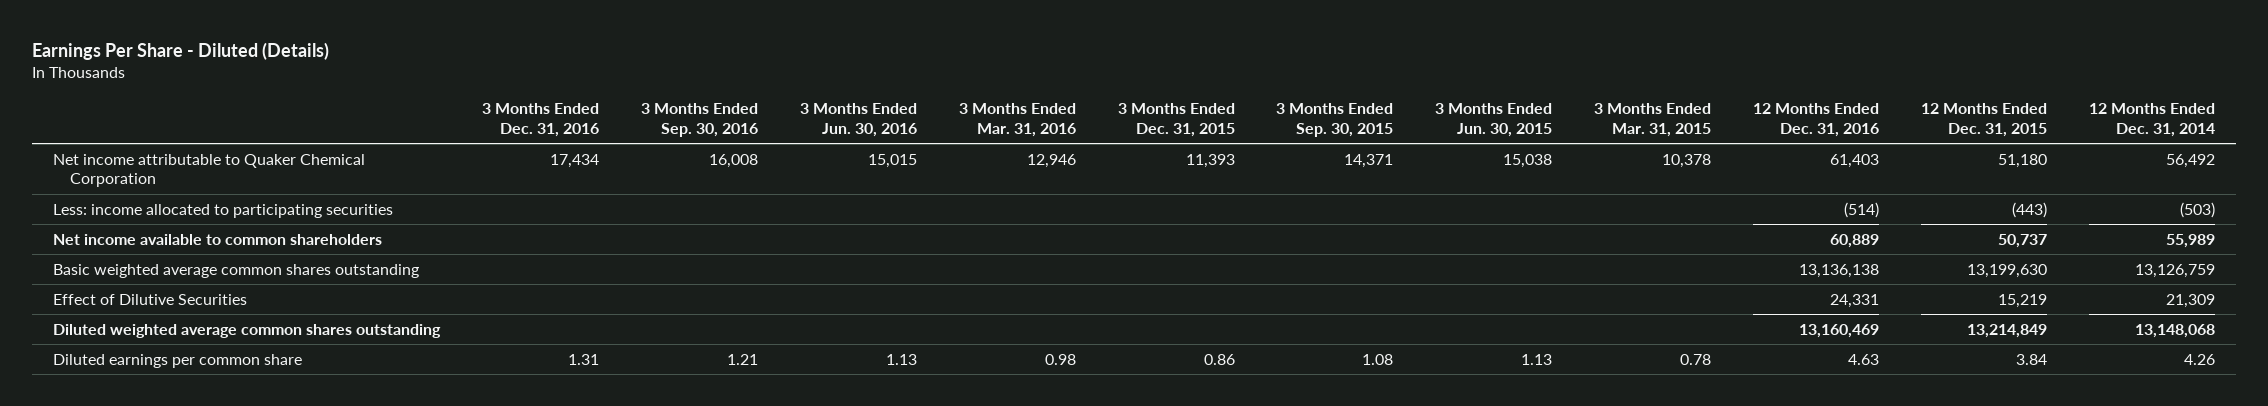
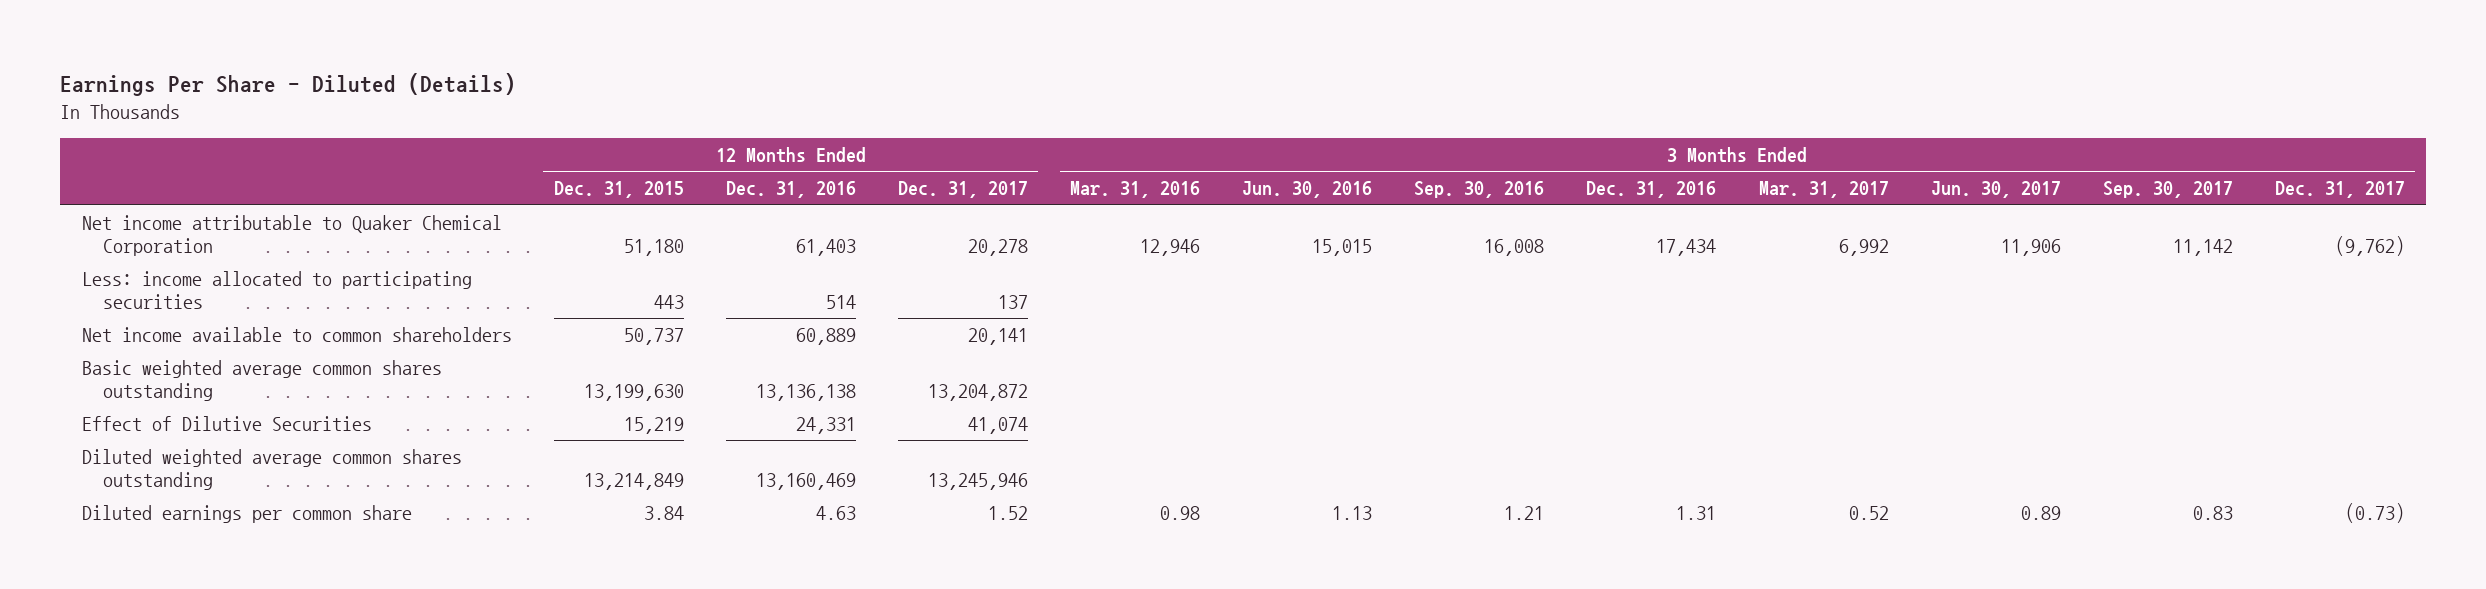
- | 3 Months Ended Dec. 31, 2016 | 3 Months Ended Sep. 30, 2016 | 3 Months Ended Jun. 30, 2016 | 3 Months Ended Mar. 31, 2016 | 3 Months Ended Dec. 31, 2015 | 3 Months Ended Sep. 30, 2015 | 3 Months Ended Jun. 30, 2015 | 3 Months Ended Mar. 31, 2015 | 12 Months Ended Dec. 31, 2016 | 12 Months Ended Dec. 31, 2015 | 12 Months Ended Dec. 31, 2014
+ | 12 Months Ended Dec. 31, 2015 | 12 Months Ended Dec. 31, 2016 | 12 Months Ended Dec. 31, 2017 | 3 Months Ended Mar. 31, 2016 | 3 Months Ended Jun. 30, 2016 | 3 Months Ended Sep. 30, 2016 | 3 Months Ended Dec. 31, 2016 | 3 Months Ended Mar. 31, 2017 | 3 Months Ended Jun. 30, 2017 | 3 Months Ended Sep. 30, 2017 | 3 Months Ended Dec. 31, 2017
- Less: income allocated to participating securities | | | | | | | | | (514) | (443) | (503)
+ Less: income allocated to participating securities | 443 | 514 | 137 | | | | | | | |

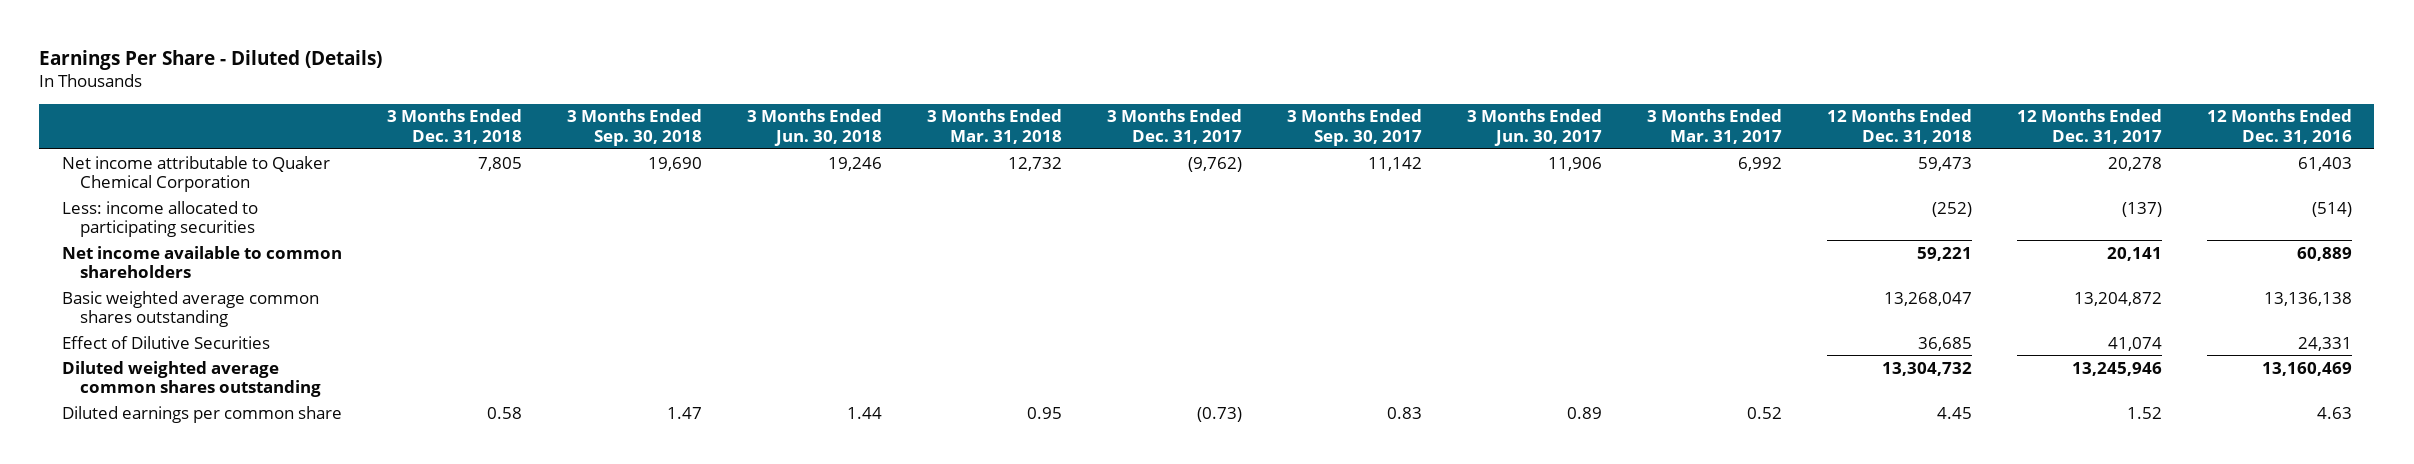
- | 12 Months Ended Dec. 31, 2015 | 12 Months Ended Dec. 31, 2016 | 12 Months Ended Dec. 31, 2017 | 3 Months Ended Mar. 31, 2016 | 3 Months Ended Jun. 30, 2016 | 3 Months Ended Sep. 30, 2016 | 3 Months Ended Dec. 31, 2016 | 3 Months Ended Mar. 31, 2017 | 3 Months Ended Jun. 30, 2017 | 3 Months Ended Sep. 30, 2017 | 3 Months Ended Dec. 31, 2017
+ | 3 Months Ended Dec. 31, 2018 | 3 Months Ended Sep. 30, 2018 | 3 Months Ended Jun. 30, 2018 | 3 Months Ended Mar. 31, 2018 | 3 Months Ended Dec. 31, 2017 | 3 Months Ended Sep. 30, 2017 | 3 Months Ended Jun. 30, 2017 | 3 Months Ended Mar. 31, 2017 | 12 Months Ended Dec. 31, 2018 | 12 Months Ended Dec. 31, 2017 | 12 Months Ended Dec. 31, 2016
- Less: income allocated to participating securities | 443 | 514 | 137 | | | | | | | |
+ Less: income allocated to participating securities | | | | | | | | | (252) | (137) | (514)

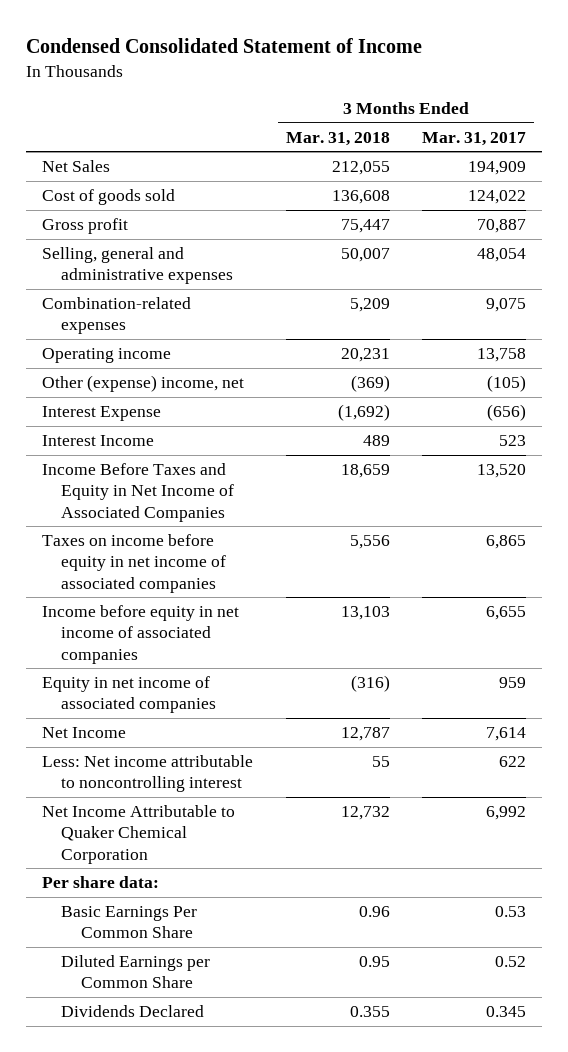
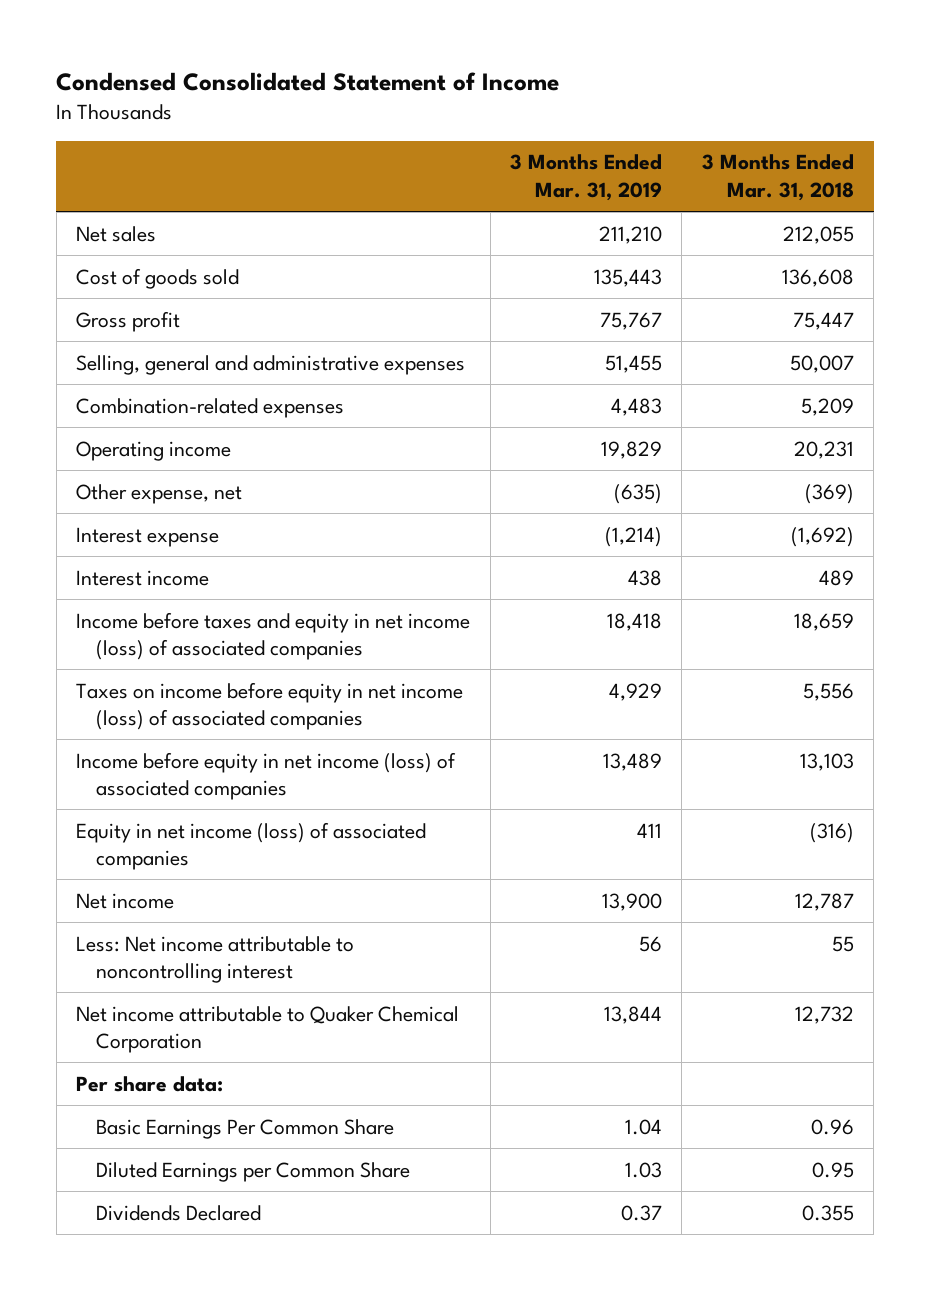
- | 3 Months Ended Mar. 31, 2018 | 3 Months Ended Mar. 31, 2017
+ | 3 Months Ended Mar. 31, 2019 | 3 Months Ended Mar. 31, 2018
- Net Sales | 212,055 | 194,909
+ Net sales | 211,210 | 212,055
- Other (expense) income, net | (369) | (105)
- Interest Expense | (1,692) | (656)
- Interest Income | 489 | 523
- Income Before Taxes and Equity in Net Income of Associated Companies | 18,659 | 13,520
- Taxes on income before equity in net income of associated companies | 5,556 | 6,865
- Income before equity in net income of associated companies | 13,103 | 6,655
- Equity in net income of associated companies | (316) | 959
- Net Income | 12,787 | 7,614
+ Other expense, net | (635) | (369)
+ Interest expense | (1,214) | (1,692)
+ Interest income | 438 | 489
+ Income before taxes and equity in net income (loss) of associated companies | 18,418 | 18,659
+ Taxes on income before equity in net income (loss) of associated companies | 4,929 | 5,556
+ Income before equity in net income (loss) of associated companies | 13,489 | 13,103
+ Equity in net income (loss) of associated companies | 411 | (316)
+ Net income | 13,900 | 12,787
- Net Income Attributable to Quaker Chemical Corporation | 12,732 | 6,992
+ Net income attributable to Quaker Chemical Corporation | 13,844 | 12,732

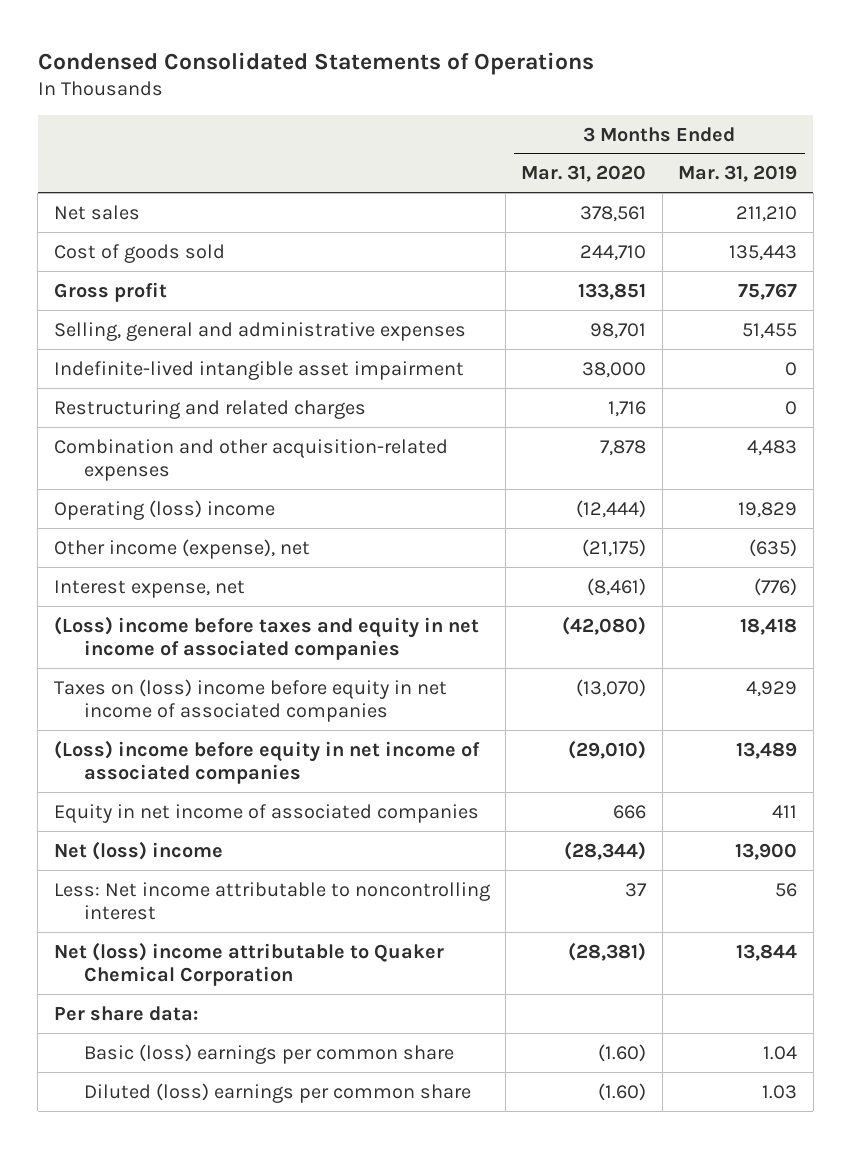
- Condensed Consolidated Statement of Income
+ Condensed Consolidated Statements of Operations
- | 3 Months Ended Mar. 31, 2019 | 3 Months Ended Mar. 31, 2018
+ | 3 Months Ended Mar. 31, 2020 | 3 Months Ended Mar. 31, 2019
- Combination-related expenses | 4,483 | 5,209
- Operating income | 19,829 | 20,231
- Other expense, net | (635) | (369)
- Interest expense | (1,214) | (1,692)
- Interest income | 438 | 489
- Income before taxes and equity in net income (loss) of associated companies | 18,418 | 18,659
- Taxes on income before equity in net income (loss) of associated companies | 4,929 | 5,556
- Income before equity in net income (loss) of associated companies | 13,489 | 13,103
- Equity in net income (loss) of associated companies | 411 | (316)
- Net income | 13,900 | 12,787
+ Indefinite-lived intangible asset impairment | 38,000 | 0
+ Restructuring and related charges | 1,716 | 0
+ Combination and other acquisition-related expenses | 7,878 | 4,483
+ Operating (loss) income | (12,444) | 19,829
+ Other income (expense), net | (21,175) | (635)
+ Interest expense, net | (8,461) | (776)
+ (Loss) income before taxes and equity in net income of associated companies | (42,080) | 18,418
+ Taxes on (loss) income before equity in net income of associated companies | (13,070) | 4,929
+ (Loss) income before equity in net income of associated companies | (29,010) | 13,489
+ Equity in net income of associated companies | 666 | 411
+ Net (loss) income | (28,344) | 13,900
- Net income attributable to Quaker Chemical Corporation | 13,844 | 12,732
+ Net (loss) income attributable to Quaker Chemical Corporation | (28,381) | 13,844
- Basic Earnings Per Common Share | 1.04 | 0.96
- Diluted Earnings per Common Share | 1.03 | 0.95
- Dividends Declared | 0.37 | 0.355
+ Basic (loss) earnings per common share | (1.60) | 1.04
+ Diluted (loss) earnings per common share | (1.60) | 1.03

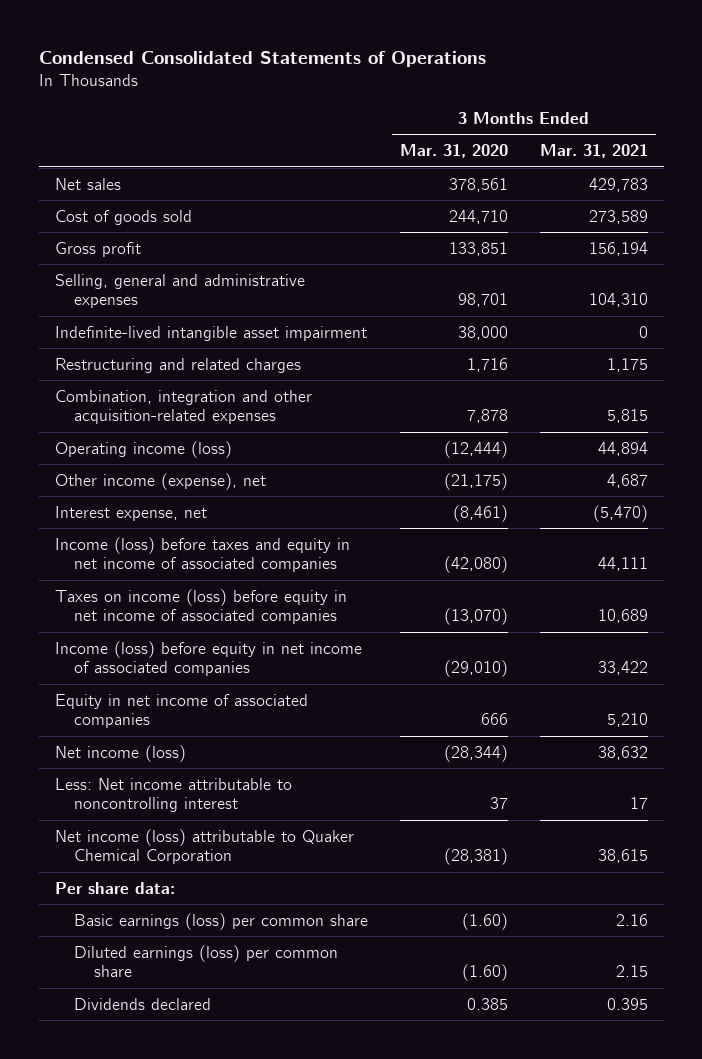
- | 3 Months Ended Mar. 31, 2020 | 3 Months Ended Mar. 31, 2019
+ | 3 Months Ended Mar. 31, 2020 | 3 Months Ended Mar. 31, 2021
- Combination and other acquisition-related expenses | 7,878 | 4,483
- Operating (loss) income | (12,444) | 19,829
+ Combination, integration and other acquisition-related expenses | 7,878 | 5,815
+ Operating income (loss) | (12,444) | 44,894
- (Loss) income before taxes and equity in net income of associated companies | (42,080) | 18,418
- Taxes on (loss) income before equity in net income of associated companies | (13,070) | 4,929
- (Loss) income before equity in net income of associated companies | (29,010) | 13,489
+ Income (loss) before taxes and equity in net income of associated companies | (42,080) | 44,111
+ Taxes on income (loss) before equity in net income of associated companies | (13,070) | 10,689
+ Income (loss) before equity in net income of associated companies | (29,010) | 33,422
- Net (loss) income | (28,344) | 13,900
+ Net income (loss) | (28,344) | 38,632
- Net (loss) income attributable to Quaker Chemical Corporation | (28,381) | 13,844
+ Net income (loss) attributable to Quaker Chemical Corporation | (28,381) | 38,615
- Basic (loss) earnings per common share | (1.60) | 1.04
- Diluted (loss) earnings per common share | (1.60) | 1.03
+ Basic earnings (loss) per common share | (1.60) | 2.16
+ Diluted earnings (loss) per common share | (1.60) | 2.15
+ Dividends declared | 0.385 | 0.395

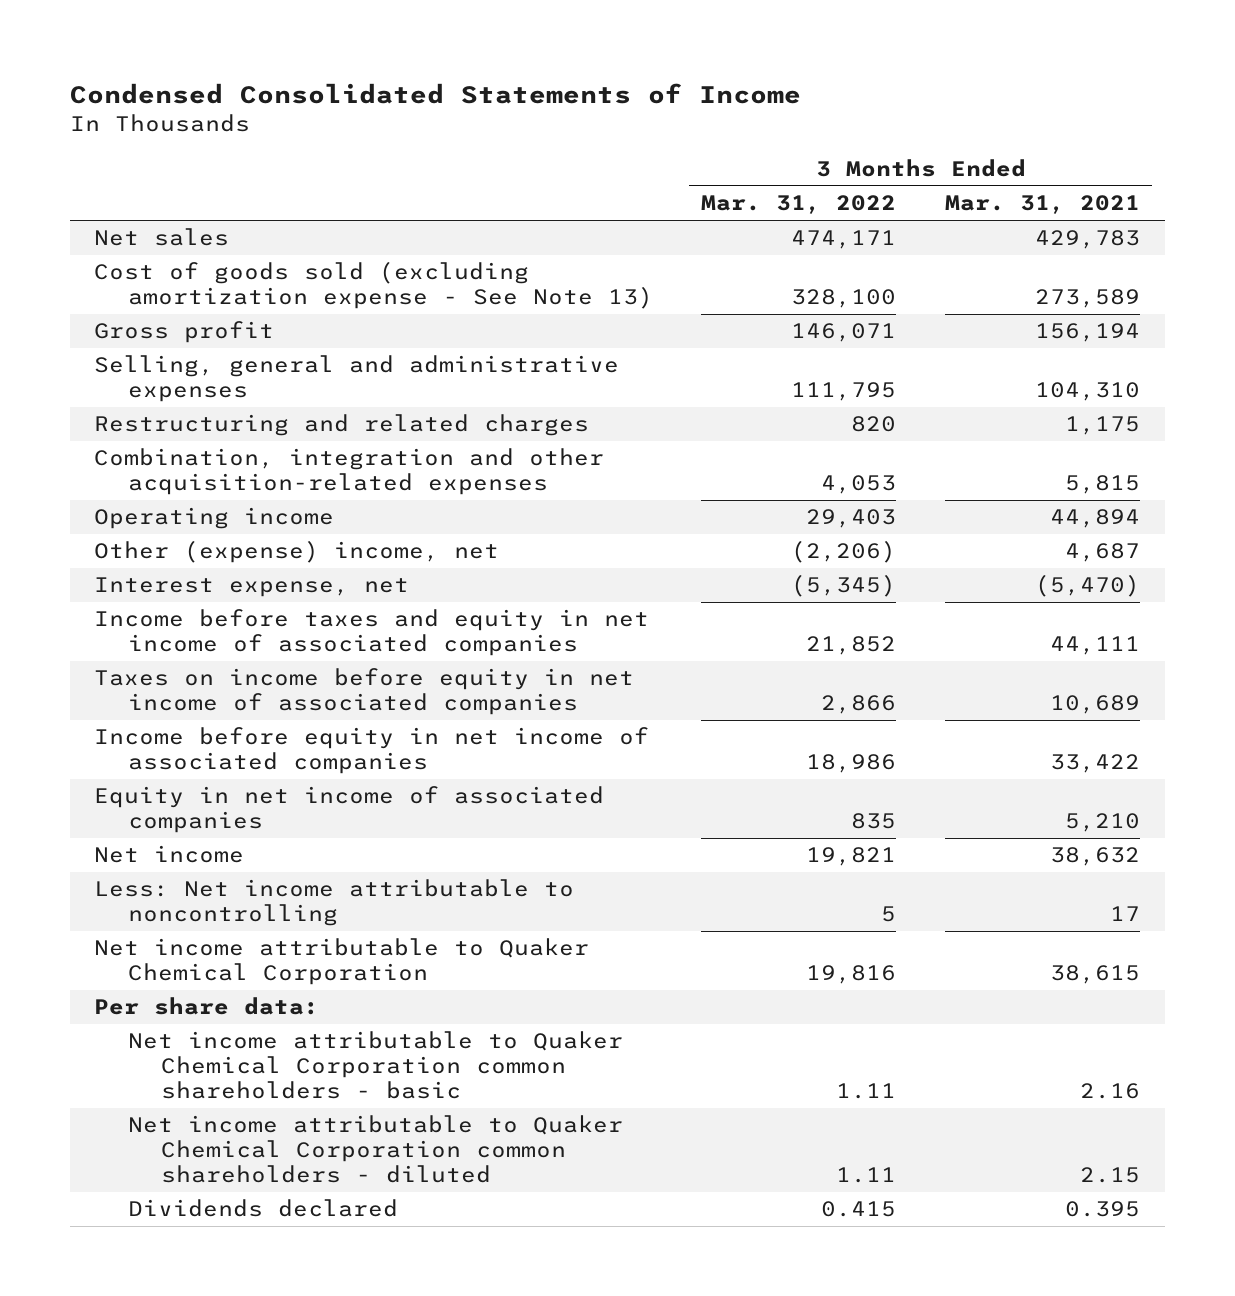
- Condensed Consolidated Statements of Operations
+ Condensed Consolidated Statements of Income
- | 3 Months Ended Mar. 31, 2020 | 3 Months Ended Mar. 31, 2021
+ | 3 Months Ended Mar. 31, 2022 | 3 Months Ended Mar. 31, 2021
- Cost of goods sold | 244,710 | 273,589
+ Cost of goods sold (excluding amortization expense - See Note 13) | 328,100 | 273,589
- Indefinite-lived intangible asset impairment | 38,000 | 0
- Operating income (loss) | (12,444) | 44,894
- Other income (expense), net | (21,175) | 4,687
+ Operating income | 29,403 | 44,894
+ Other (expense) income, net | (2,206) | 4,687
- Income (loss) before taxes and equity in net income of associated companies | (42,080) | 44,111
- Taxes on income (loss) before equity in net income of associated companies | (13,070) | 10,689
- Income (loss) before equity in net income of associated companies | (29,010) | 33,422
+ Income before taxes and equity in net income of associated companies | 21,852 | 44,111
+ Taxes on income before equity in net income of associated companies | 2,866 | 10,689
+ Income before equity in net income of associated companies | 18,986 | 33,422
- Net income (loss) | (28,344) | 38,632
- Less: Net income attributable to noncontrolling interest | 37 | 17
- Net income (loss) attributable to Quaker Chemical Corporation | (28,381) | 38,615
+ Net income | 19,821 | 38,632
+ Less: Net income attributable to noncontrolling | 5 | 17
+ Net income attributable to Quaker Chemical Corporation | 19,816 | 38,615
- Basic earnings (loss) per common share | (1.60) | 2.16
- Diluted earnings (loss) per common share | (1.60) | 2.15
+ Net income attributable to Quaker Chemical Corporation common shareholders - basic | 1.11 | 2.16
+ Net income attributable to Quaker Chemical Corporation common shareholders - diluted | 1.11 | 2.15

